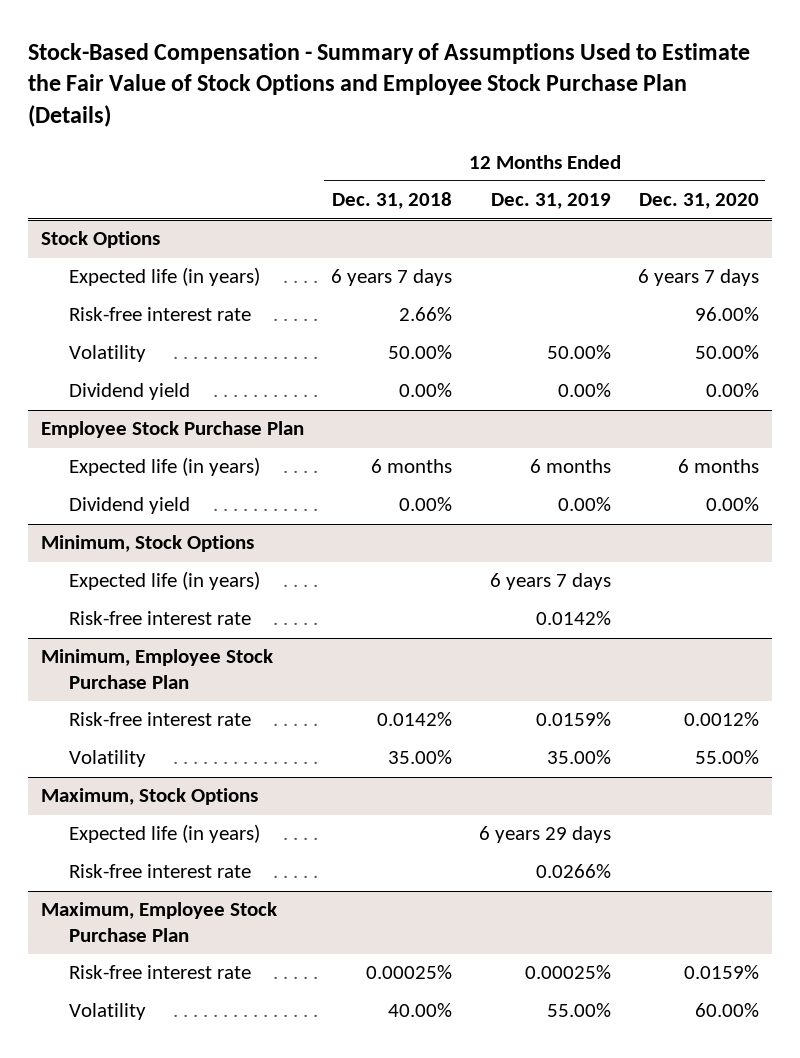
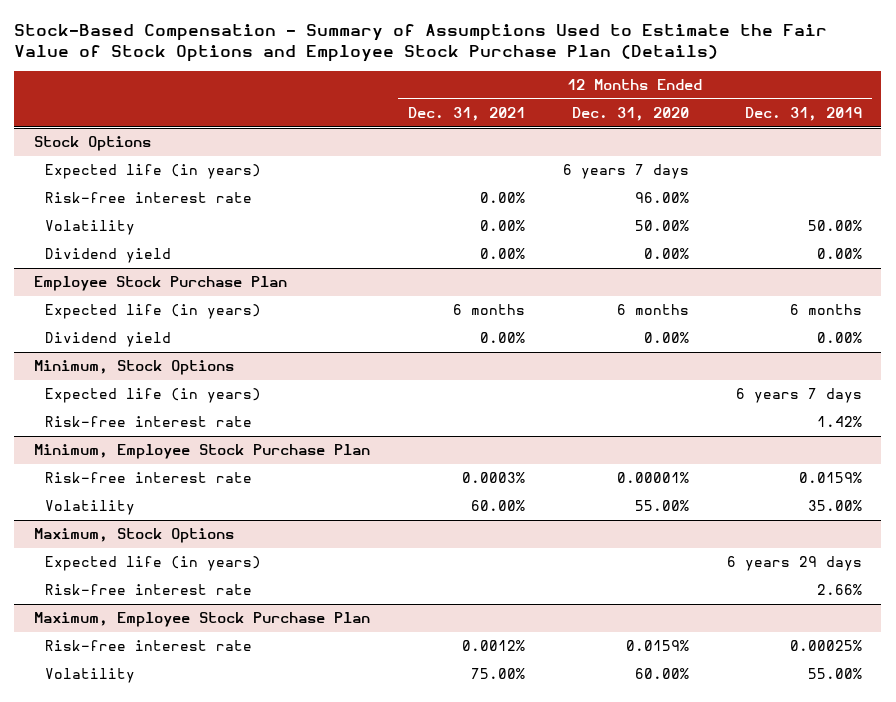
- | 12 Months Ended Dec. 31, 2018 | 12 Months Ended Dec. 31, 2019 | 12 Months Ended Dec. 31, 2020
+ | 12 Months Ended Dec. 31, 2021 | 12 Months Ended Dec. 31, 2020 | 12 Months Ended Dec. 31, 2019
@ Minimum, Stock Options
- Risk-free interest rate | | 0.0142% |
+ Risk-free interest rate | | | 1.42%
@ Minimum, Employee Stock Purchase Plan
- Risk-free interest rate | 0.0142% | 0.0159% | 0.0012%
+ Risk-free interest rate | 0.0003% | 0.00001% | 0.0159%
@ Maximum, Stock Options
- Risk-free interest rate | | 0.0266% |
+ Risk-free interest rate | | | 2.66%

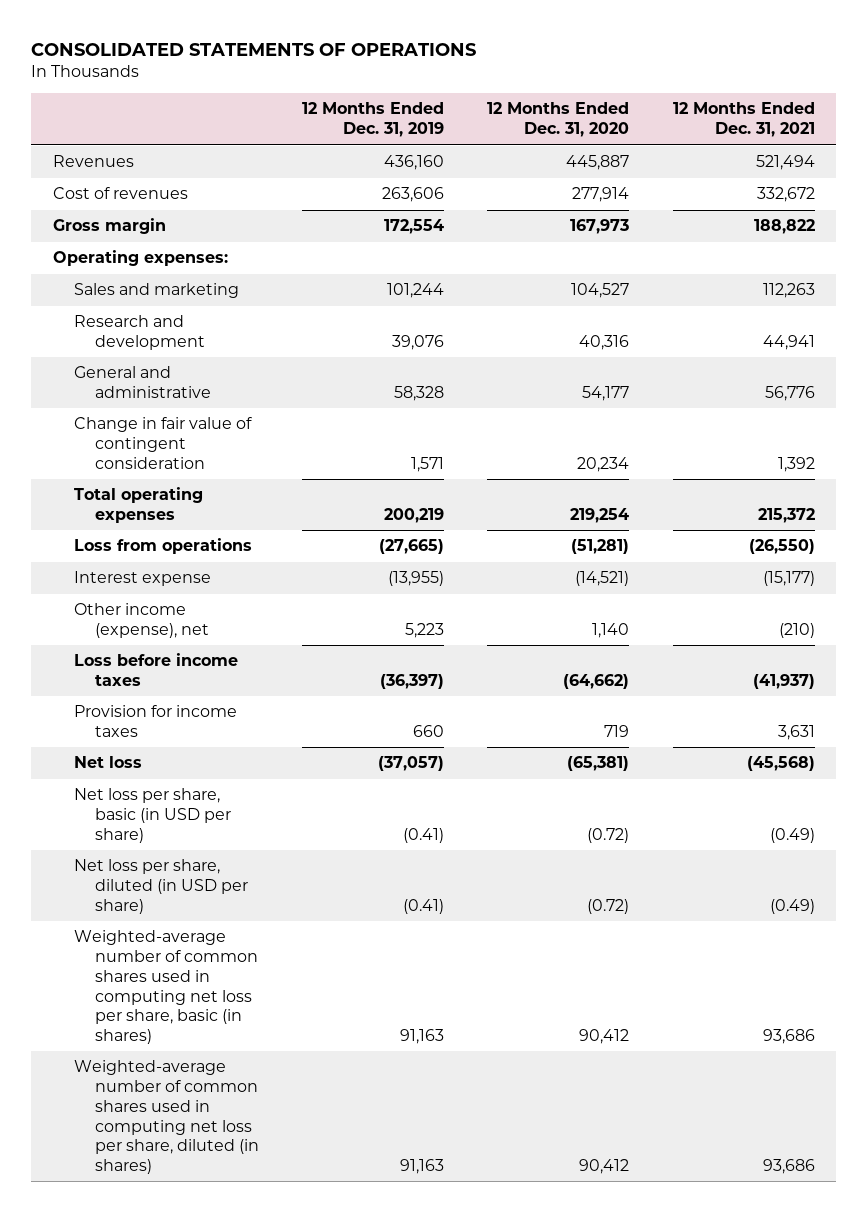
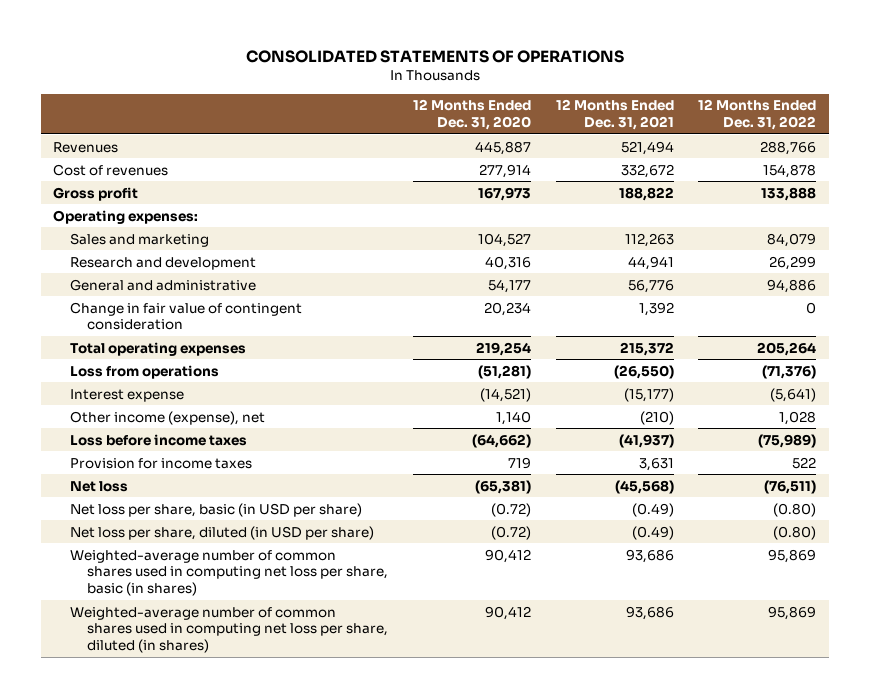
- | 12 Months Ended Dec. 31, 2019 | 12 Months Ended Dec. 31, 2020 | 12 Months Ended Dec. 31, 2021
+ | 12 Months Ended Dec. 31, 2020 | 12 Months Ended Dec. 31, 2021 | 12 Months Ended Dec. 31, 2022
- Gross margin | 172,554 | 167,973 | 188,822
+ Gross profit | 167,973 | 188,822 | 133,888

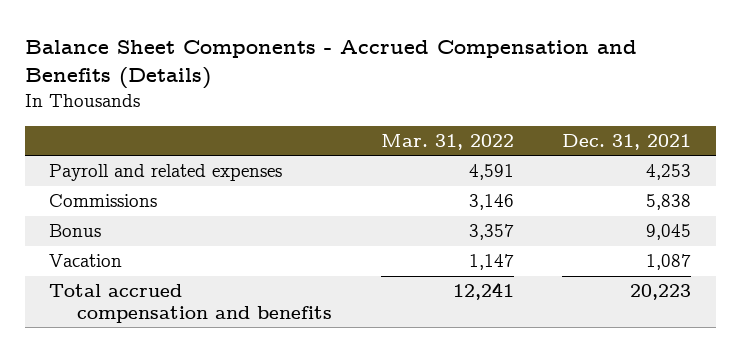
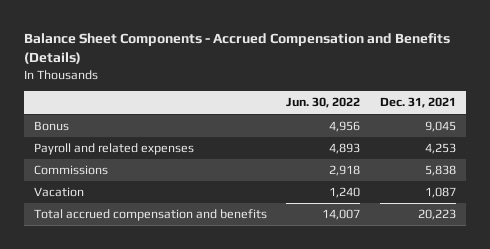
- | Mar. 31, 2022 | Dec. 31, 2021
+ | Jun. 30, 2022 | Dec. 31, 2021
moved up: Bonus | 4,956 | 9,045

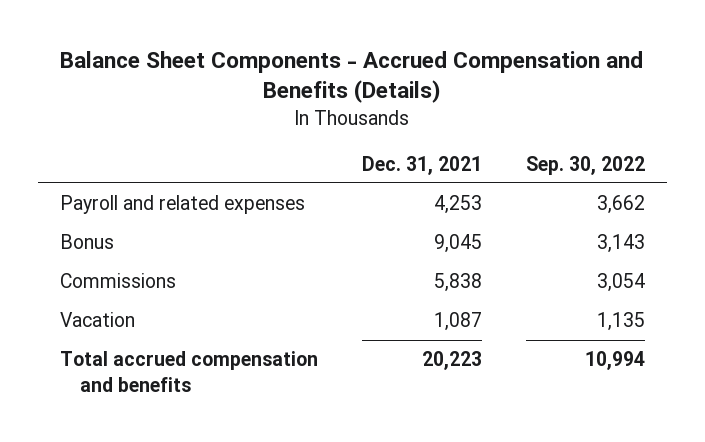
- | Jun. 30, 2022 | Dec. 31, 2021
+ | Dec. 31, 2021 | Sep. 30, 2022
moved down: Bonus | 9,045 | 3,143

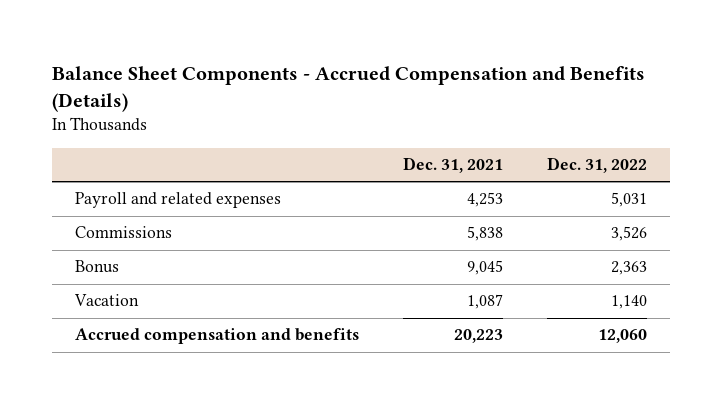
- | Dec. 31, 2021 | Sep. 30, 2022
+ | Dec. 31, 2021 | Dec. 31, 2022
moved down: Bonus | 9,045 | 2,363
- Total accrued compensation and benefits | 20,223 | 10,994
+ Accrued compensation and benefits | 20,223 | 12,060

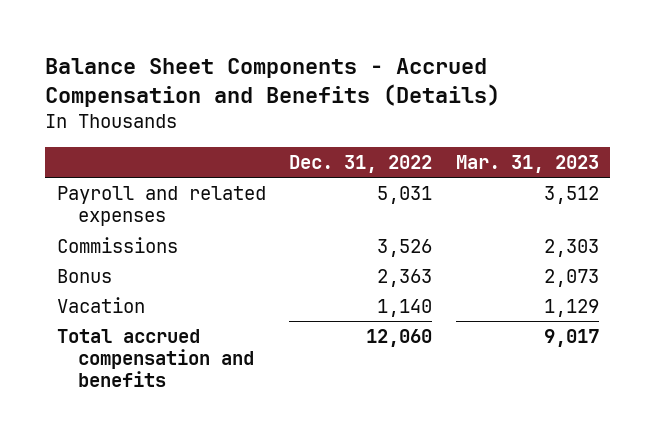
- | Dec. 31, 2021 | Dec. 31, 2022
+ | Dec. 31, 2022 | Mar. 31, 2023
- Accrued compensation and benefits | 20,223 | 12,060
+ Total accrued compensation and benefits | 12,060 | 9,017

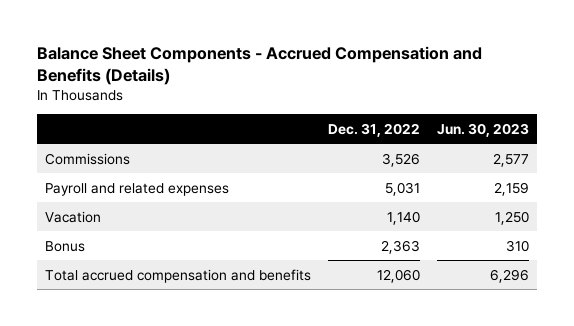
- | Dec. 31, 2022 | Mar. 31, 2023
+ | Dec. 31, 2022 | Jun. 30, 2023
moved down: Payroll and related expenses | 5,031 | 2,159
moved down: Bonus | 2,363 | 310

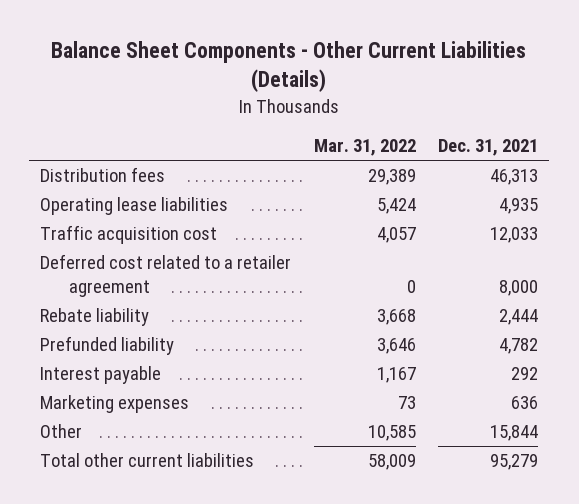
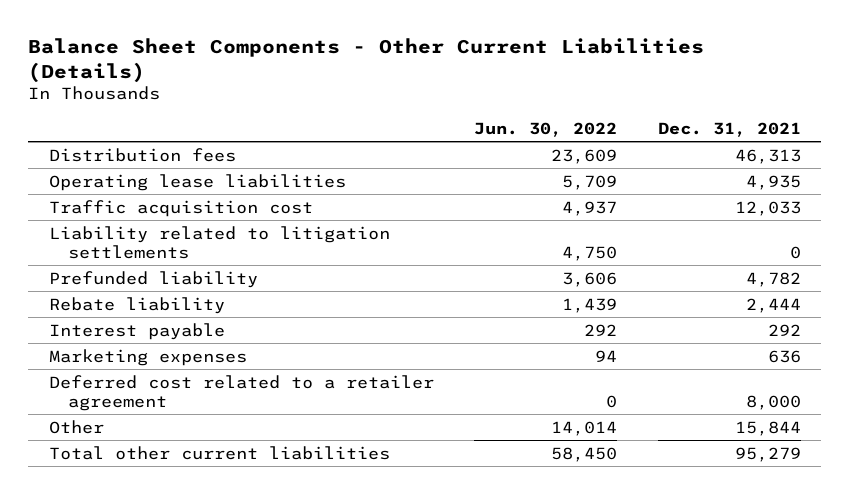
- | Mar. 31, 2022 | Dec. 31, 2021
+ | Jun. 30, 2022 | Dec. 31, 2021
+ Liability related to litigation settlements | 4,750 | 0
moved down: Rebate liability | 1,439 | 2,444
moved down: Deferred cost related to a retailer agreement | 0 | 8,000

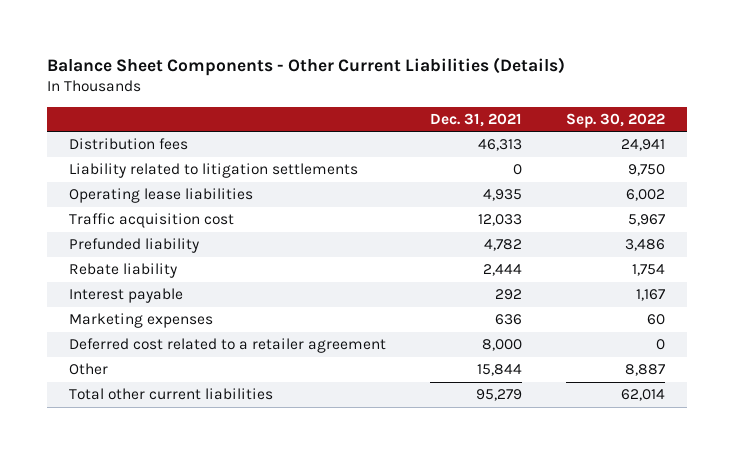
- | Jun. 30, 2022 | Dec. 31, 2021
+ | Dec. 31, 2021 | Sep. 30, 2022
moved up: Liability related to litigation settlements | 0 | 9,750

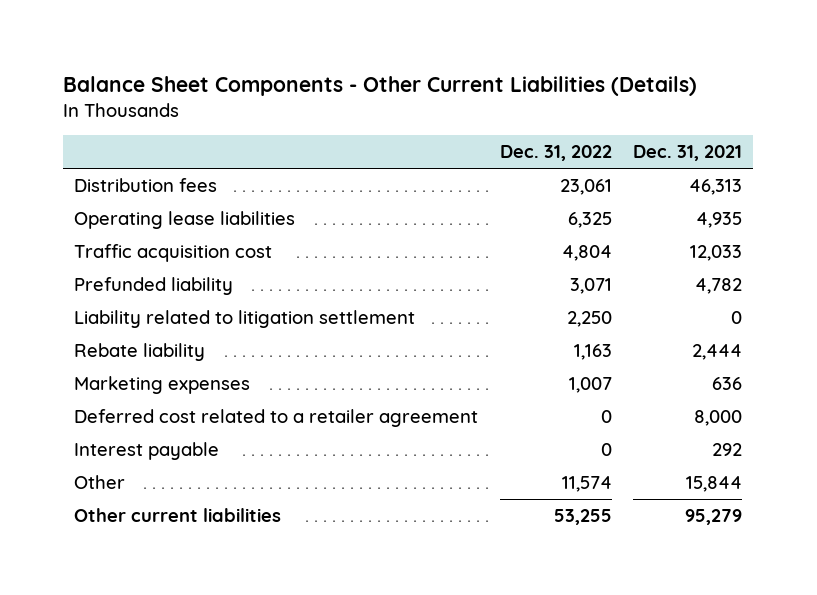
- | Dec. 31, 2021 | Sep. 30, 2022
+ | Dec. 31, 2022 | Dec. 31, 2021
- Liability related to litigation settlements | 0 | 9,750
+ Liability related to litigation settlement | 2,250 | 0
moved down: Interest payable | 0 | 292
- Total other current liabilities | 95,279 | 62,014
+ Other current liabilities | 53,255 | 95,279

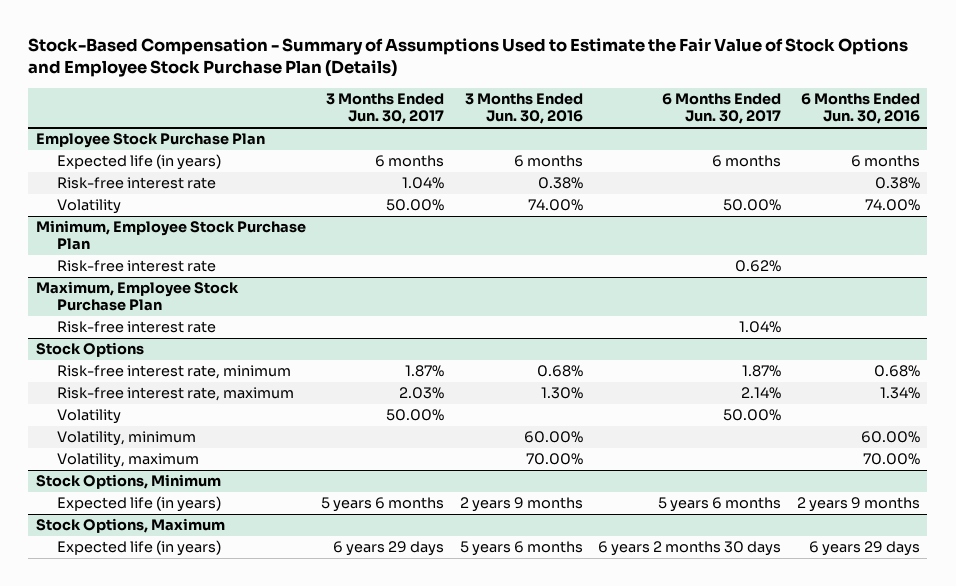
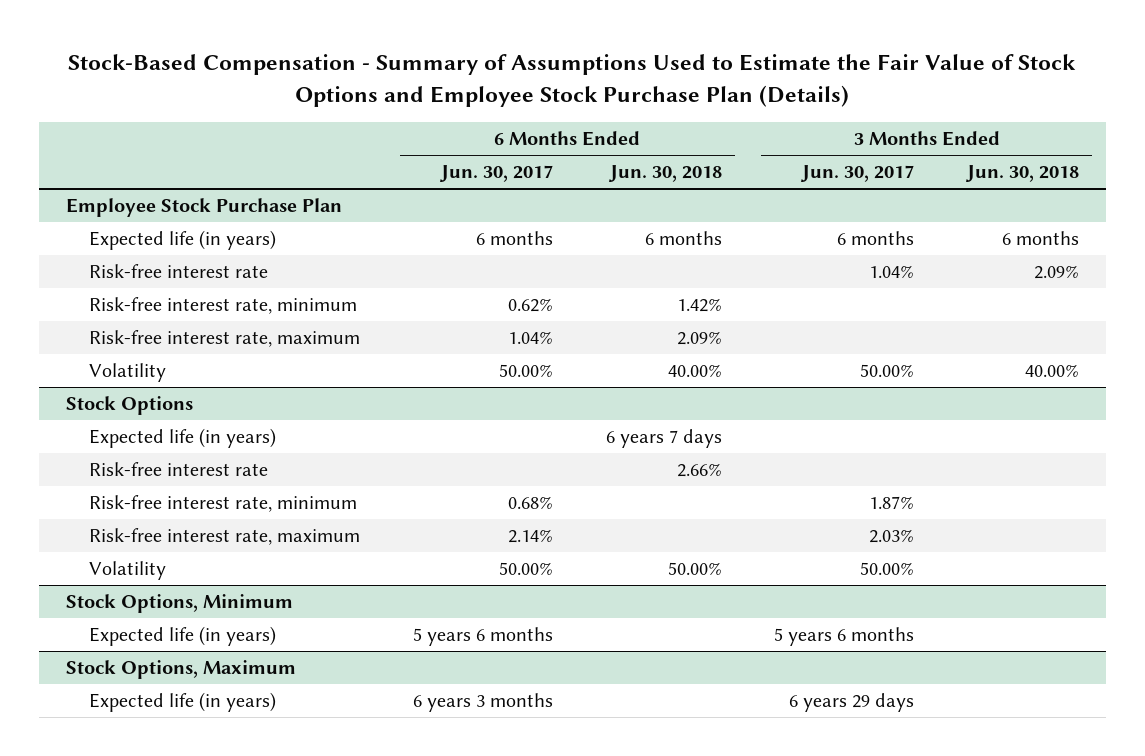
- | 3 Months Ended Jun. 30, 2017 | 3 Months Ended Jun. 30, 2016 | 6 Months Ended Jun. 30, 2017 | 6 Months Ended Jun. 30, 2016
+ | 6 Months Ended Jun. 30, 2017 | 6 Months Ended Jun. 30, 2018 | 3 Months Ended Jun. 30, 2017 | 3 Months Ended Jun. 30, 2018
@ Employee Stock Purchase Plan
+ Risk-free interest rate, minimum | 0.62% | 1.42% | |
+ Risk-free interest rate, maximum | 1.04% | 2.09% | |
- Minimum, Employee Stock Purchase Plan
- Risk-free interest rate | | | 0.62% |
- Maximum, Employee Stock Purchase Plan
- Risk-free interest rate | | | 1.04% |
@ Stock Options
- Risk-free interest rate, minimum | 1.87% | 0.68% | 1.87% | 0.68%
+ Expected life (in years) | | 6 years 7 days | |
+ Risk-free interest rate | | 2.66% | |
+ Risk-free interest rate, minimum | 0.68% | | 1.87% |
- Volatility, minimum | | 60.00% | | 60.00%
- Volatility, maximum | | 70.00% | | 70.00%
@ Stock Options, Maximum
- Expected life (in years) | 6 years 29 days | 5 years 6 months | 6 years 2 months 30 days | 6 years 29 days
+ Expected life (in years) | 6 years 3 months | | 6 years 29 days |

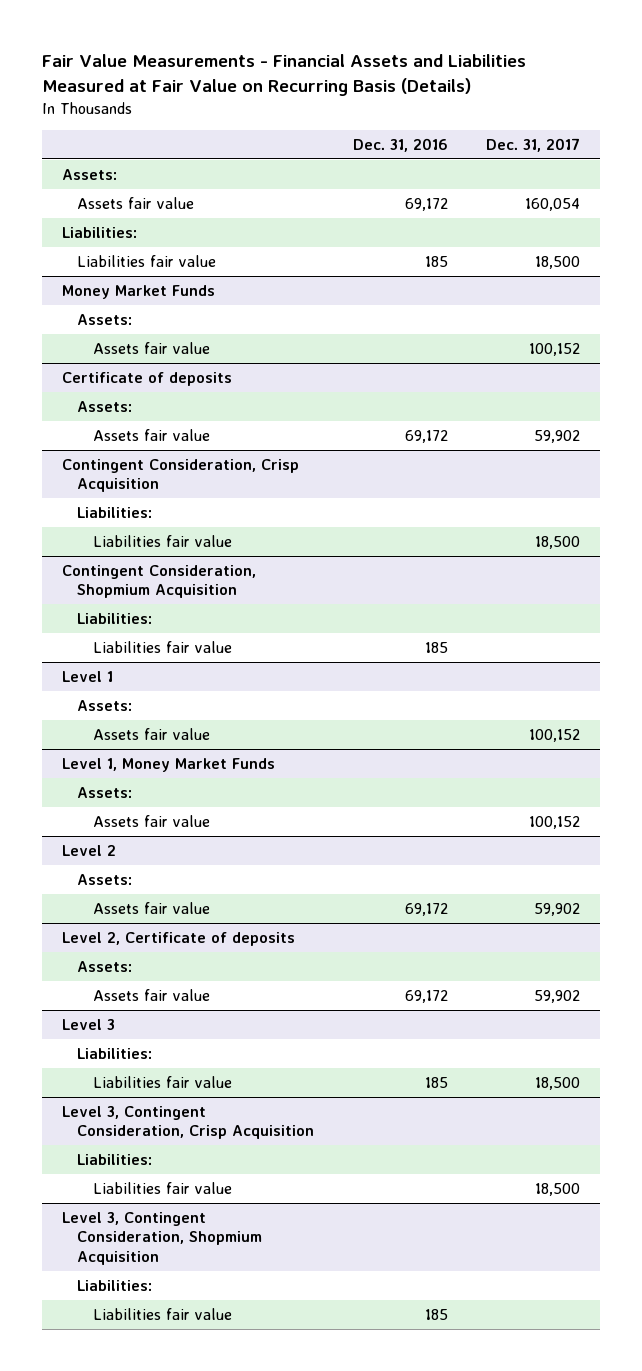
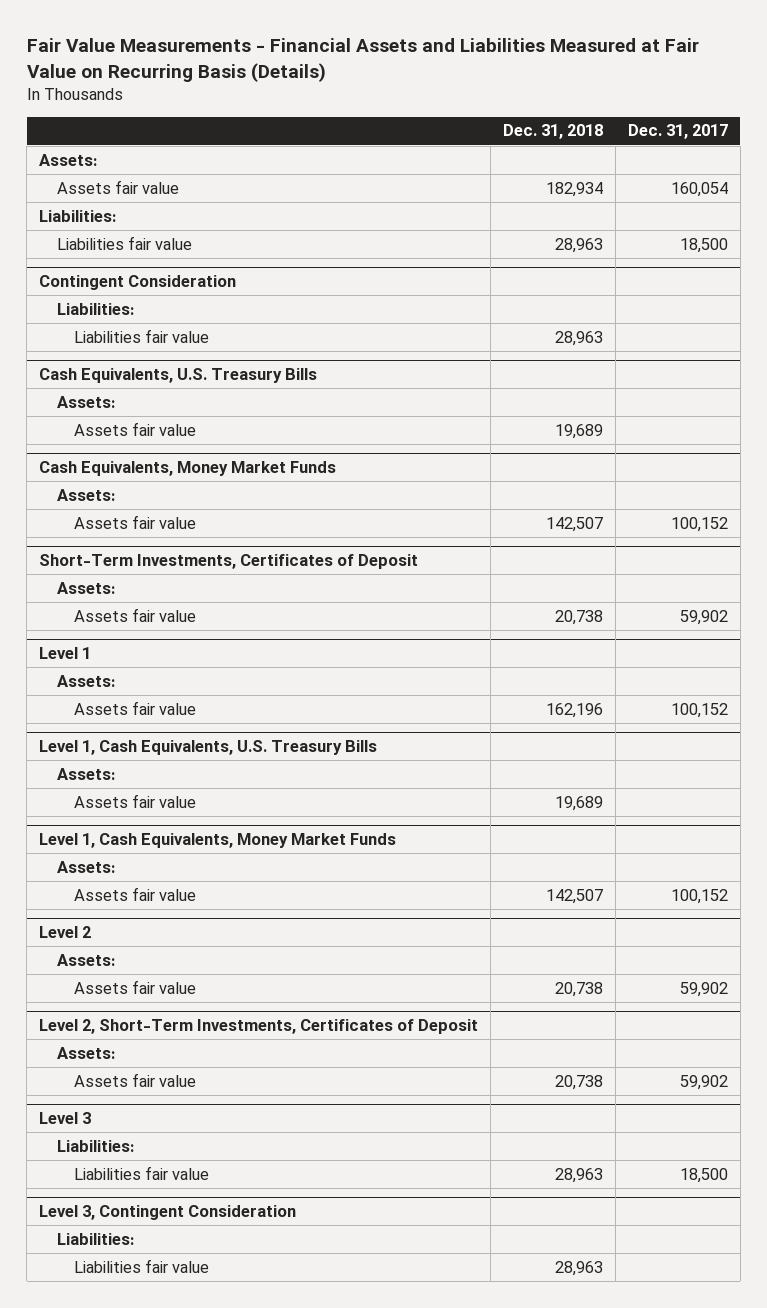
- | Dec. 31, 2016 | Dec. 31, 2017
+ | Dec. 31, 2018 | Dec. 31, 2017
- Money Market Funds
+ Contingent Consideration
+ Liabilities:
+ Liabilities fair value | 28,963 |
+ Cash Equivalents, U.S. Treasury Bills
+ Assets fair value | 19,689 |
+ Cash Equivalents, Money Market Funds
+ Assets:
- Certificate of deposits
+ Short-Term Investments, Certificates of Deposit
- Contingent Consideration, Crisp Acquisition
- Liabilities:
- Liabilities fair value | | 18,500
- Contingent Consideration, Shopmium Acquisition
- Liabilities:
- Liabilities fair value | 185 |
- Level 1, Money Market Funds
+ Level 1, Cash Equivalents, U.S. Treasury Bills
+ Assets fair value | 19,689 |
+ Level 1, Cash Equivalents, Money Market Funds
+ Assets:
- Level 2, Certificate of deposits
+ Level 2, Short-Term Investments, Certificates of Deposit
- Level 3, Contingent Consideration, Crisp Acquisition
- Liabilities:
- Liabilities fair value | | 18,500
- Level 3, Contingent Consideration, Shopmium Acquisition
+ Level 3, Contingent Consideration

